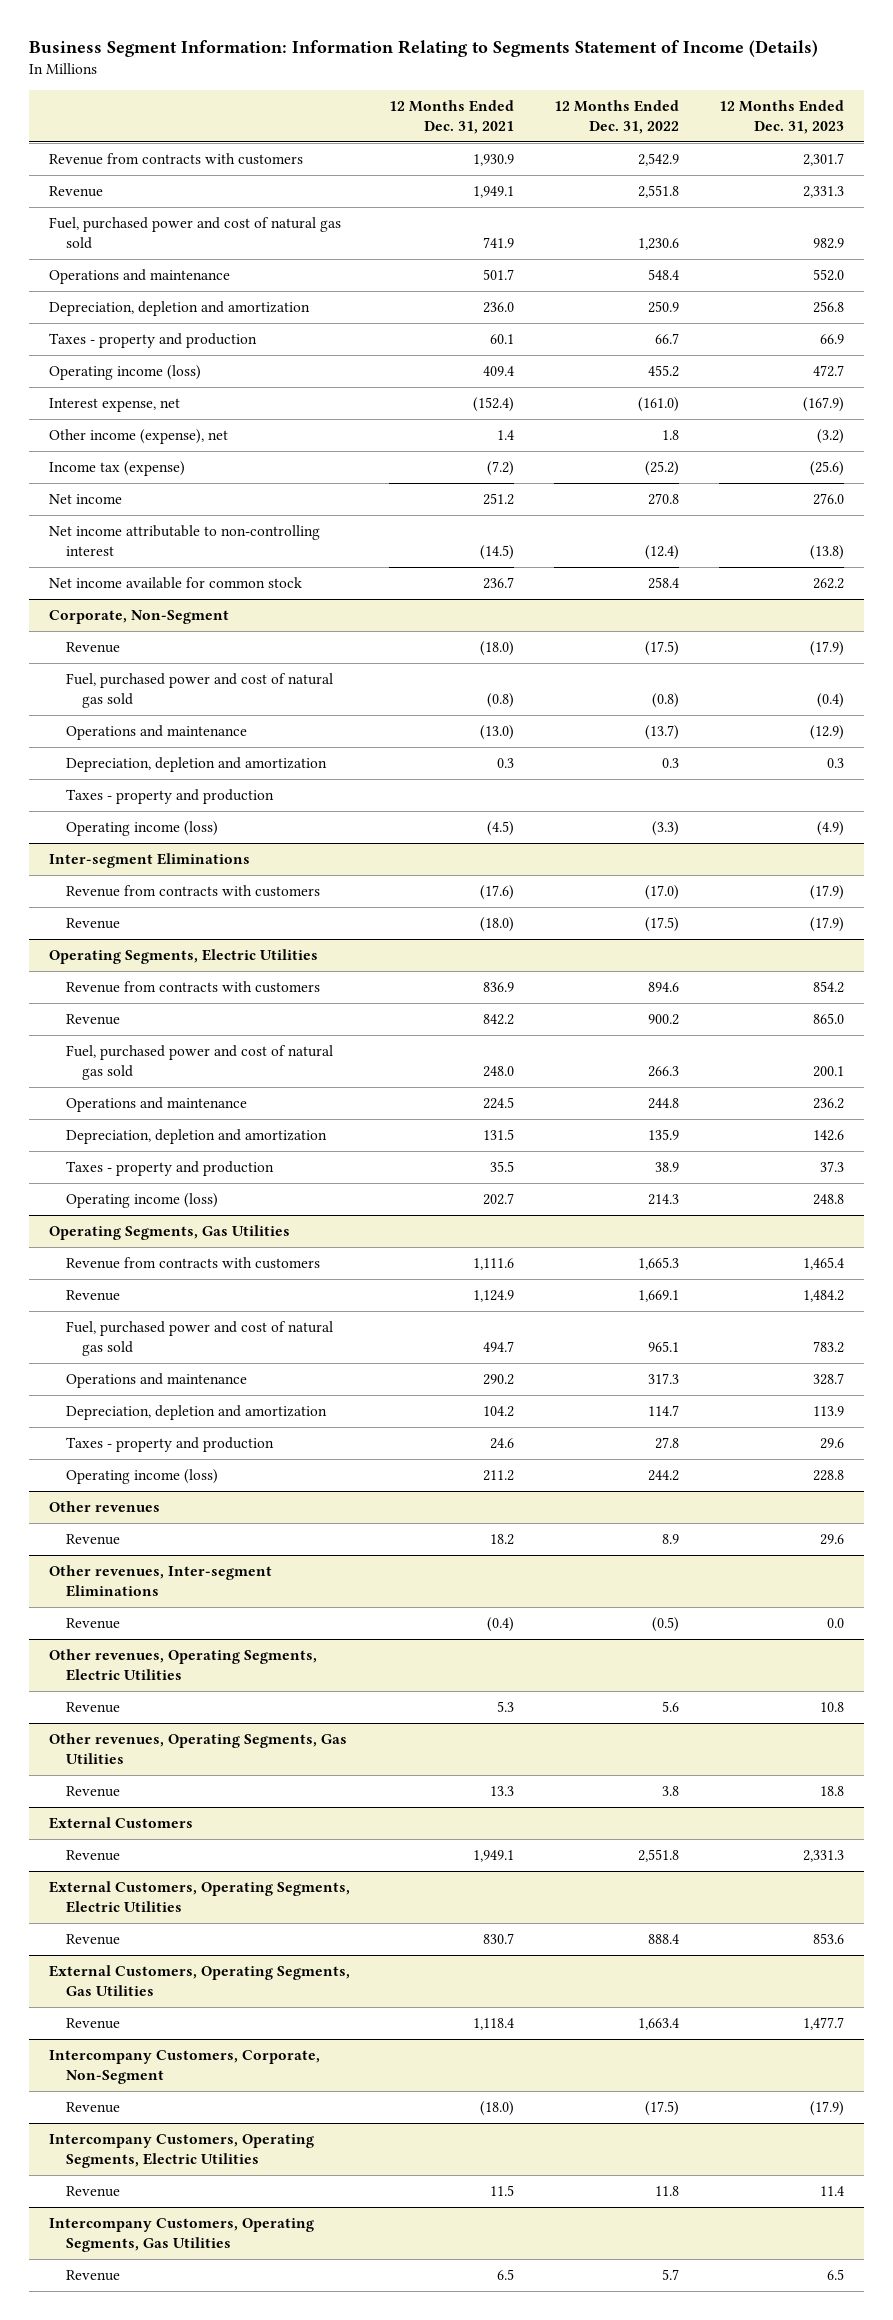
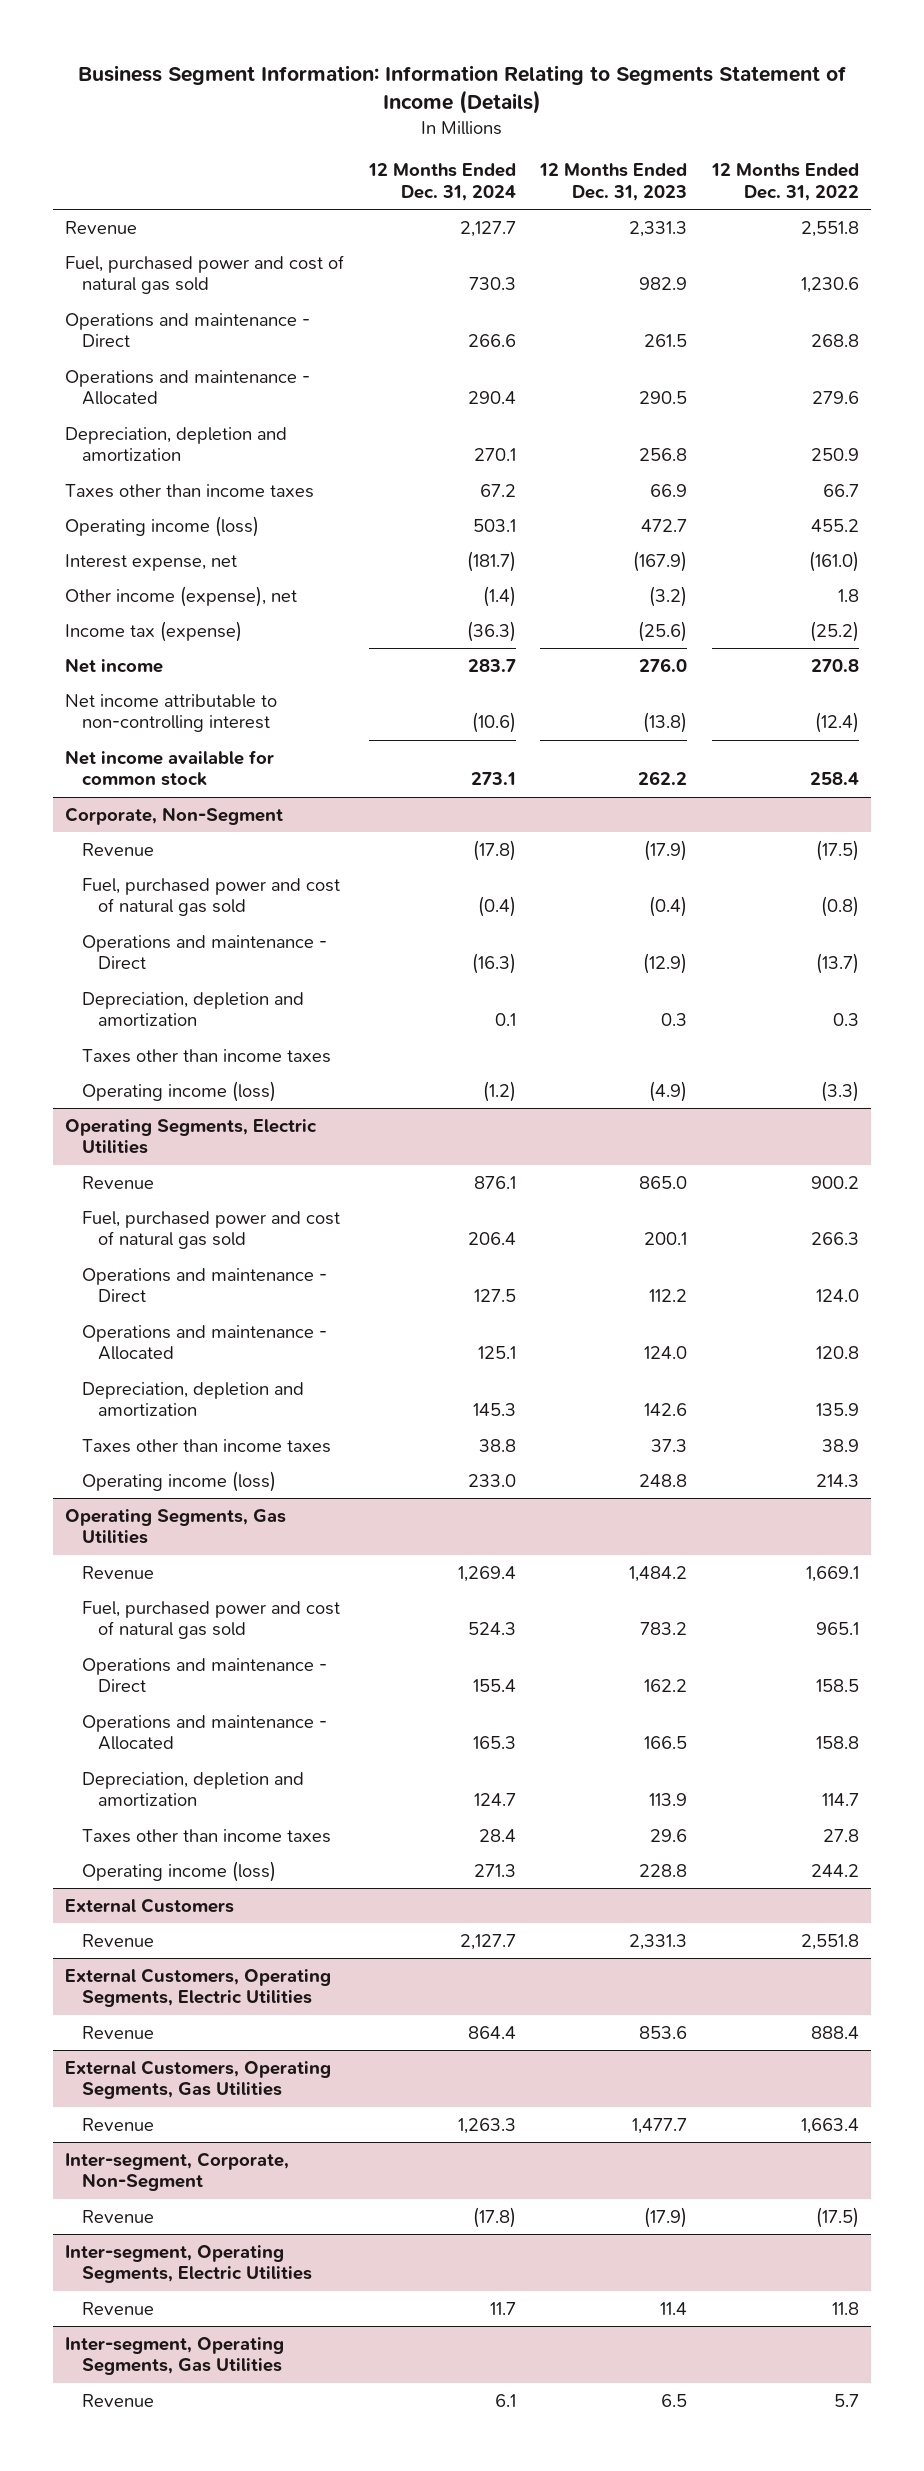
- | 12 Months Ended Dec. 31, 2021 | 12 Months Ended Dec. 31, 2022 | 12 Months Ended Dec. 31, 2023
+ | 12 Months Ended Dec. 31, 2024 | 12 Months Ended Dec. 31, 2023 | 12 Months Ended Dec. 31, 2022
- Revenue from contracts with customers | 1,930.9 | 2,542.9 | 2,301.7
- Operations and maintenance | 501.7 | 548.4 | 552.0
+ Operations and maintenance - Direct | 266.6 | 261.5 | 268.8
+ Operations and maintenance - Allocated | 290.4 | 290.5 | 279.6
- Taxes - property and production | 60.1 | 66.7 | 66.9
+ Taxes other than income taxes | 67.2 | 66.9 | 66.7
@ Corporate, Non-Segment
- Operations and maintenance | (13.0) | (13.7) | (12.9)
+ Operations and maintenance - Direct | (16.3) | (12.9) | (13.7)
- Taxes - property and production
+ Taxes other than income taxes
- Inter-segment Eliminations
- Revenue from contracts with customers | (17.6) | (17.0) | (17.9)
- Revenue | (18.0) | (17.5) | (17.9)
@ Operating Segments, Electric Utilities
- Revenue from contracts with customers | 836.9 | 894.6 | 854.2
- Operations and maintenance | 224.5 | 244.8 | 236.2
+ Operations and maintenance - Direct | 127.5 | 112.2 | 124.0
+ Operations and maintenance - Allocated | 125.1 | 124.0 | 120.8
- Taxes - property and production | 35.5 | 38.9 | 37.3
+ Taxes other than income taxes | 38.8 | 37.3 | 38.9
@ Operating Segments, Gas Utilities
- Revenue from contracts with customers | 1,111.6 | 1,665.3 | 1,465.4
- Operations and maintenance | 290.2 | 317.3 | 328.7
+ Operations and maintenance - Direct | 155.4 | 162.2 | 158.5
+ Operations and maintenance - Allocated | 165.3 | 166.5 | 158.8
- Taxes - property and production | 24.6 | 27.8 | 29.6
+ Taxes other than income taxes | 28.4 | 29.6 | 27.8
- Other revenues
- Revenue | 18.2 | 8.9 | 29.6
- Other revenues, Inter-segment Eliminations
- Revenue | (0.4) | (0.5) | 0.0
- Other revenues, Operating Segments, Electric Utilities
- Revenue | 5.3 | 5.6 | 10.8
- Other revenues, Operating Segments, Gas Utilities
- Revenue | 13.3 | 3.8 | 18.8
- Intercompany Customers, Corporate, Non-Segment
+ Inter-segment, Corporate, Non-Segment
- Intercompany Customers, Operating Segments, Electric Utilities
+ Inter-segment, Operating Segments, Electric Utilities
- Intercompany Customers, Operating Segments, Gas Utilities
+ Inter-segment, Operating Segments, Gas Utilities

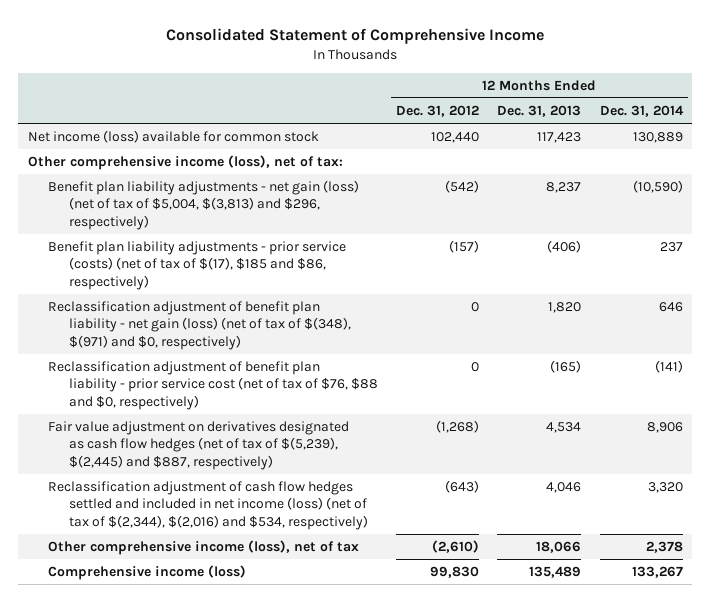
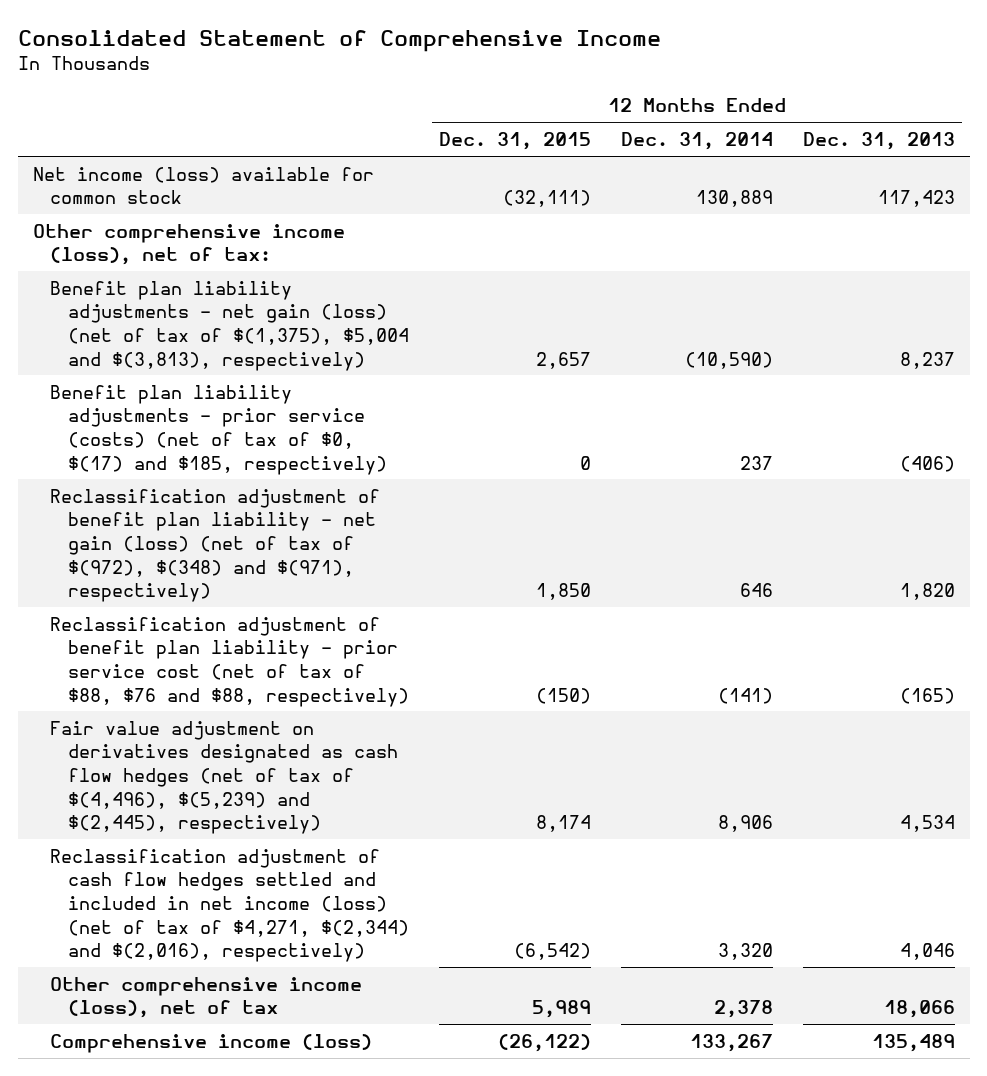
- | 12 Months Ended Dec. 31, 2012 | 12 Months Ended Dec. 31, 2013 | 12 Months Ended Dec. 31, 2014
+ | 12 Months Ended Dec. 31, 2015 | 12 Months Ended Dec. 31, 2014 | 12 Months Ended Dec. 31, 2013
- Benefit plan liability adjustments - net gain (loss) (net of tax of $5,004, $(3,813) and $296, respectively) | (542) | 8,237 | (10,590)
- Benefit plan liability adjustments - prior service (costs) (net of tax of $(17), $185 and $86, respectively) | (157) | (406) | 237
- Reclassification adjustment of benefit plan liability - net gain (loss) (net of tax of $(348), $(971) and $0, respectively) | 0 | 1,820 | 646
- Reclassification adjustment of benefit plan liability - prior service cost (net of tax of $76, $88 and $0, respectively) | 0 | (165) | (141)
- Fair value adjustment on derivatives designated as cash flow hedges (net of tax of $(5,239), $(2,445) and $887, respectively) | (1,268) | 4,534 | 8,906
- Reclassification adjustment of cash flow hedges settled and included in net income (loss) (net of tax of $(2,344), $(2,016) and $534, respectively) | (643) | 4,046 | 3,320
+ Benefit plan liability adjustments - net gain (loss) (net of tax of $(1,375), $5,004 and $(3,813), respectively) | 2,657 | (10,590) | 8,237
+ Benefit plan liability adjustments - prior service (costs) (net of tax of $0, $(17) and $185, respectively) | 0 | 237 | (406)
+ Reclassification adjustment of benefit plan liability - net gain (loss) (net of tax of $(972), $(348) and $(971), respectively) | 1,850 | 646 | 1,820
+ Reclassification adjustment of benefit plan liability - prior service cost (net of tax of $88, $76 and $88, respectively) | (150) | (141) | (165)
+ Fair value adjustment on derivatives designated as cash flow hedges (net of tax of $(4,496), $(5,239) and $(2,445), respectively) | 8,174 | 8,906 | 4,534
+ Reclassification adjustment of cash flow hedges settled and included in net income (loss) (net of tax of $4,271, $(2,344) and $(2,016), respectively) | (6,542) | 3,320 | 4,046

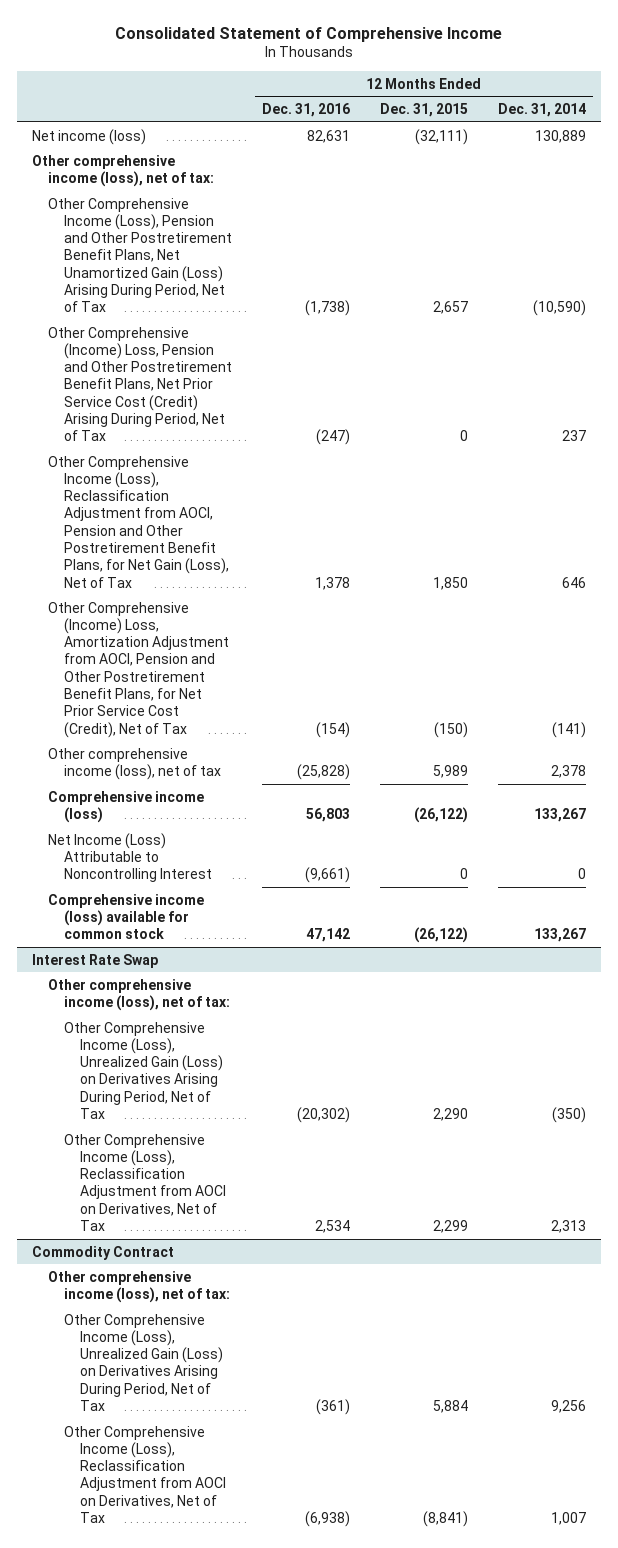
- | 12 Months Ended Dec. 31, 2015 | 12 Months Ended Dec. 31, 2014 | 12 Months Ended Dec. 31, 2013
+ | 12 Months Ended Dec. 31, 2016 | 12 Months Ended Dec. 31, 2015 | 12 Months Ended Dec. 31, 2014
- Net income (loss) available for common stock | (32,111) | 130,889 | 117,423
+ Net income (loss) | 82,631 | (32,111) | 130,889
- Benefit plan liability adjustments - net gain (loss) (net of tax of $(1,375), $5,004 and $(3,813), respectively) | 2,657 | (10,590) | 8,237
- Benefit plan liability adjustments - prior service (costs) (net of tax of $0, $(17) and $185, respectively) | 0 | 237 | (406)
- Reclassification adjustment of benefit plan liability - net gain (loss) (net of tax of $(972), $(348) and $(971), respectively) | 1,850 | 646 | 1,820
- Reclassification adjustment of benefit plan liability - prior service cost (net of tax of $88, $76 and $88, respectively) | (150) | (141) | (165)
- Fair value adjustment on derivatives designated as cash flow hedges (net of tax of $(4,496), $(5,239) and $(2,445), respectively) | 8,174 | 8,906 | 4,534
- Reclassification adjustment of cash flow hedges settled and included in net income (loss) (net of tax of $4,271, $(2,344) and $(2,016), respectively) | (6,542) | 3,320 | 4,046
+ Other Comprehensive Income (Loss), Pension and Other Postretirement Benefit Plans, Net Unamortized Gain (Loss) Arising During Period, Net of Tax | (1,738) | 2,657 | (10,590)
+ Other Comprehensive (Income) Loss, Pension and Other Postretirement Benefit Plans, Net Prior Service Cost (Credit) Arising During Period, Net of Tax | (247) | 0 | 237
+ Other Comprehensive Income (Loss), Reclassification Adjustment from AOCI, Pension and Other Postretirement Benefit Plans, for Net Gain (Loss), Net of Tax | 1,378 | 1,850 | 646
+ Other Comprehensive (Income) Loss, Amortization Adjustment from AOCI, Pension and Other Postretirement Benefit Plans, for Net Prior Service Cost (Credit), Net of Tax | (154) | (150) | (141)
+ Net Income (Loss) Attributable to Noncontrolling Interest | (9,661) | 0 | 0
+ Comprehensive income (loss) available for common stock | 47,142 | (26,122) | 133,267
+ Interest Rate Swap
+ Other comprehensive income (loss), net of tax:
+ Other Comprehensive Income (Loss), Unrealized Gain (Loss) on Derivatives Arising During Period, Net of Tax | (20,302) | 2,290 | (350)
+ Other Comprehensive Income (Loss), Reclassification Adjustment from AOCI on Derivatives, Net of Tax | 2,534 | 2,299 | 2,313
+ Commodity Contract
+ Other comprehensive income (loss), net of tax:
+ Other Comprehensive Income (Loss), Unrealized Gain (Loss) on Derivatives Arising During Period, Net of Tax | (361) | 5,884 | 9,256
+ Other Comprehensive Income (Loss), Reclassification Adjustment from AOCI on Derivatives, Net of Tax | (6,938) | (8,841) | 1,007

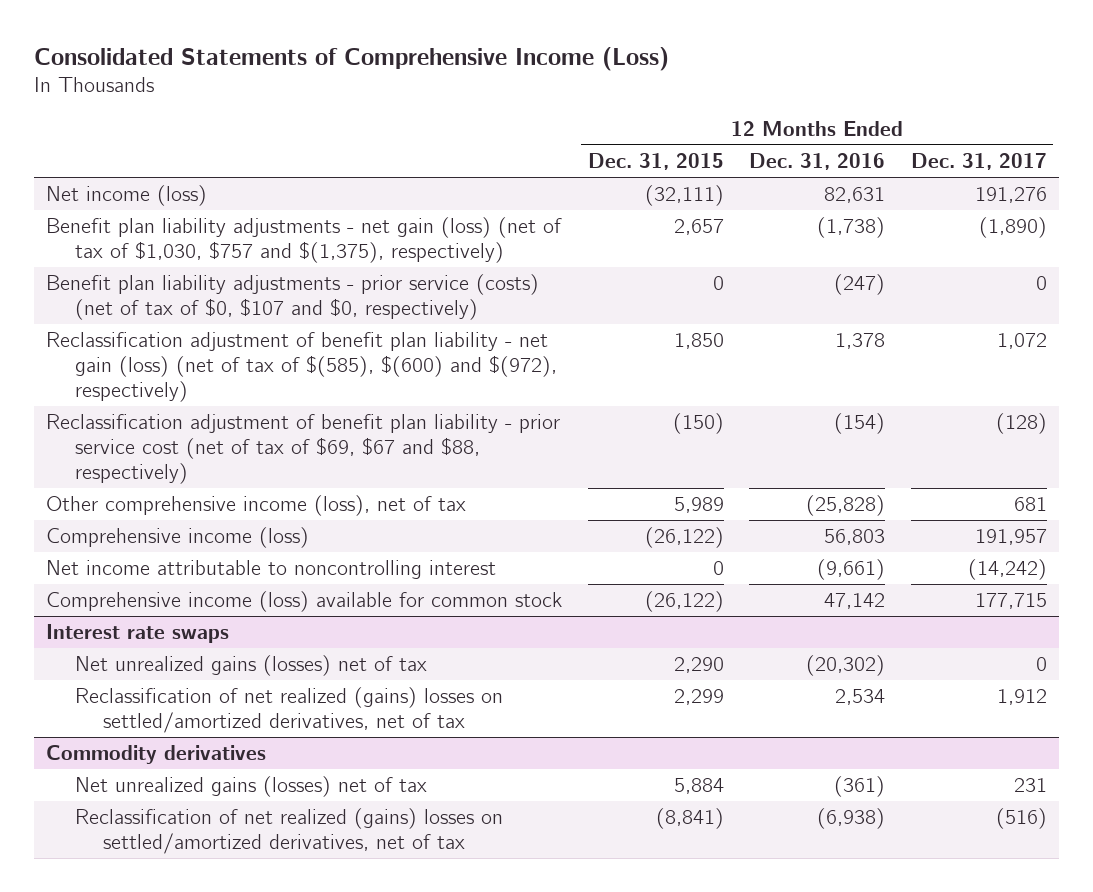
- Consolidated Statement of Comprehensive Income
+ Consolidated Statements of Comprehensive Income (Loss)
- | 12 Months Ended Dec. 31, 2016 | 12 Months Ended Dec. 31, 2015 | 12 Months Ended Dec. 31, 2014
+ | 12 Months Ended Dec. 31, 2015 | 12 Months Ended Dec. 31, 2016 | 12 Months Ended Dec. 31, 2017
- Other comprehensive income (loss), net of tax:
- Other Comprehensive Income (Loss), Pension and Other Postretirement Benefit Plans, Net Unamortized Gain (Loss) Arising During Period, Net of Tax | (1,738) | 2,657 | (10,590)
- Other Comprehensive (Income) Loss, Pension and Other Postretirement Benefit Plans, Net Prior Service Cost (Credit) Arising During Period, Net of Tax | (247) | 0 | 237
- Other Comprehensive Income (Loss), Reclassification Adjustment from AOCI, Pension and Other Postretirement Benefit Plans, for Net Gain (Loss), Net of Tax | 1,378 | 1,850 | 646
- Other Comprehensive (Income) Loss, Amortization Adjustment from AOCI, Pension and Other Postretirement Benefit Plans, for Net Prior Service Cost (Credit), Net of Tax | (154) | (150) | (141)
+ Benefit plan liability adjustments - net gain (loss) (net of tax of $1,030, $757 and $(1,375), respectively) | 2,657 | (1,738) | (1,890)
+ Benefit plan liability adjustments - prior service (costs) (net of tax of $0, $107 and $0, respectively) | 0 | (247) | 0
+ Reclassification adjustment of benefit plan liability - net gain (loss) (net of tax of $(585), $(600) and $(972), respectively) | 1,850 | 1,378 | 1,072
+ Reclassification adjustment of benefit plan liability - prior service cost (net of tax of $69, $67 and $88, respectively) | (150) | (154) | (128)
- Net Income (Loss) Attributable to Noncontrolling Interest | (9,661) | 0 | 0
+ Net income attributable to noncontrolling interest | 0 | (9,661) | (14,242)
- Interest Rate Swap
- Other comprehensive income (loss), net of tax:
- Other Comprehensive Income (Loss), Unrealized Gain (Loss) on Derivatives Arising During Period, Net of Tax | (20,302) | 2,290 | (350)
- Other Comprehensive Income (Loss), Reclassification Adjustment from AOCI on Derivatives, Net of Tax | 2,534 | 2,299 | 2,313
- Commodity Contract
- Other comprehensive income (loss), net of tax:
- Other Comprehensive Income (Loss), Unrealized Gain (Loss) on Derivatives Arising During Period, Net of Tax | (361) | 5,884 | 9,256
- Other Comprehensive Income (Loss), Reclassification Adjustment from AOCI on Derivatives, Net of Tax | (6,938) | (8,841) | 1,007
+ Interest rate swaps
+ Net unrealized gains (losses) net of tax | 2,290 | (20,302) | 0
+ Reclassification of net realized (gains) losses on settled/amortized derivatives, net of tax | 2,299 | 2,534 | 1,912
+ Commodity derivatives
+ Net unrealized gains (losses) net of tax | 5,884 | (361) | 231
+ Reclassification of net realized (gains) losses on settled/amortized derivatives, net of tax | (8,841) | (6,938) | (516)

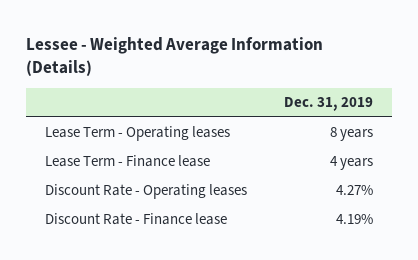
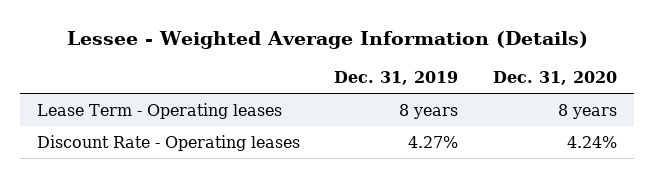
- | Dec. 31, 2019
+ | Dec. 31, 2019 | Dec. 31, 2020
- Lease Term - Finance lease | 4 years
- Discount Rate - Finance lease | 4.19%

